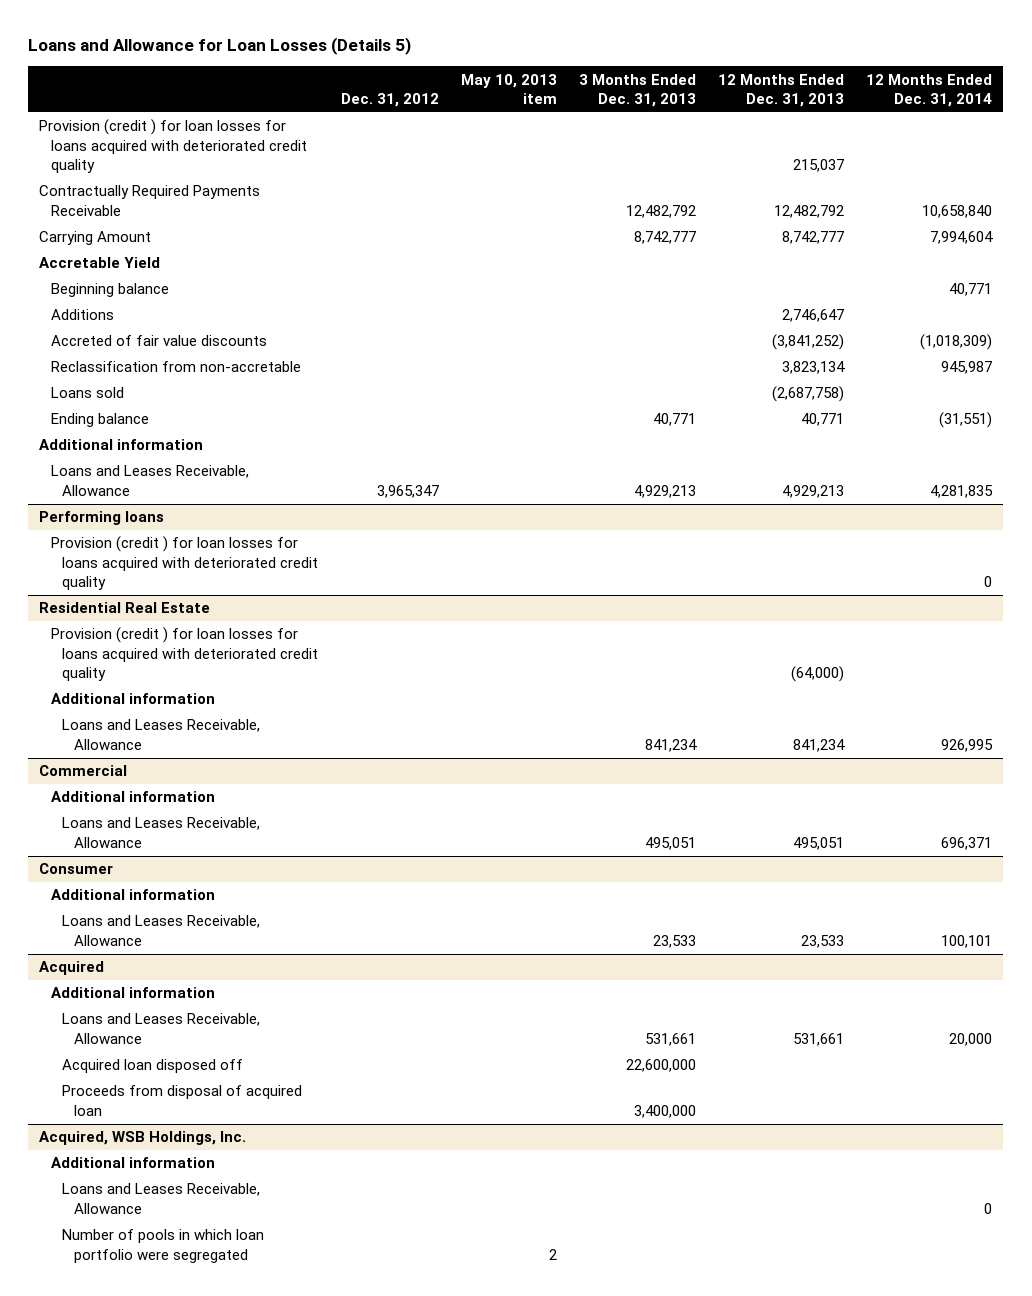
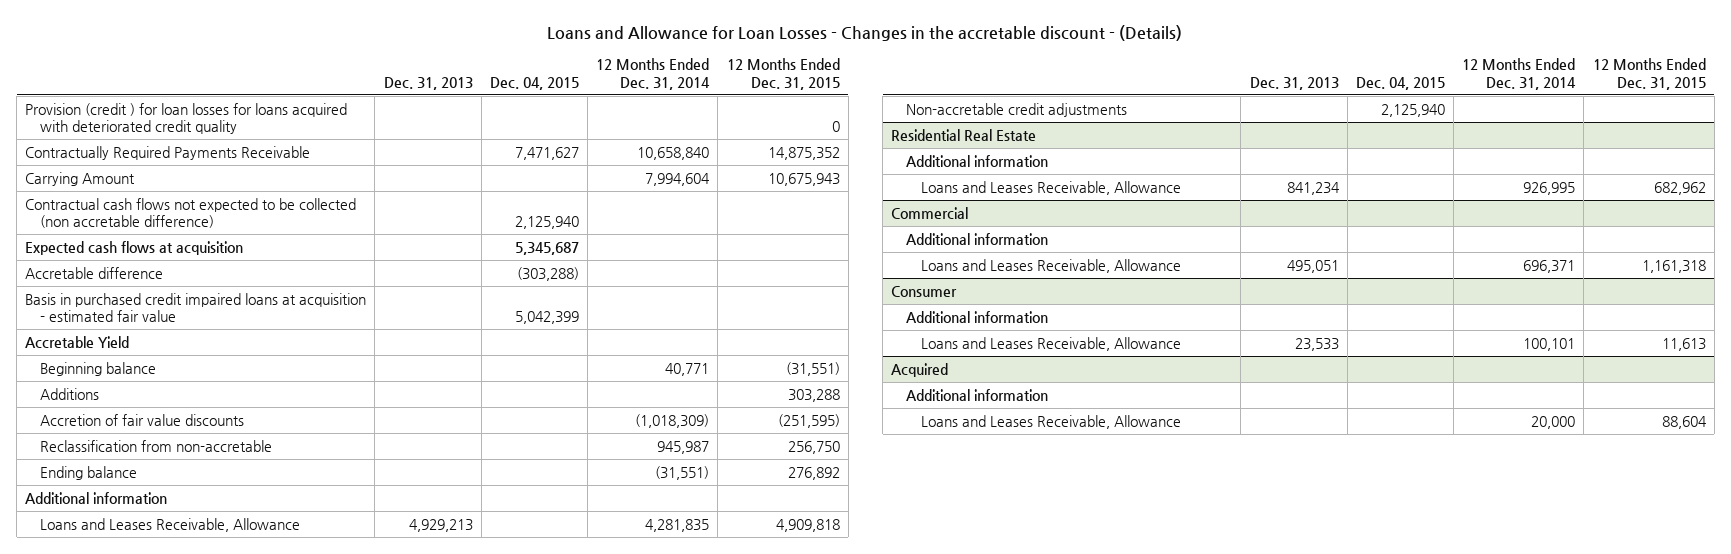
- Loans and Allowance for Loan Losses (Details 5)
+ Loans and Allowance for Loan Losses - Changes in the accretable discount - (Details)
- | Dec. 31, 2012 | May 10, 2013 item | 3 Months Ended Dec. 31, 2013 | 12 Months Ended Dec. 31, 2013 | 12 Months Ended Dec. 31, 2014
+ | Dec. 31, 2013 | Dec. 04, 2015 | 12 Months Ended Dec. 31, 2014 | 12 Months Ended Dec. 31, 2015
+ Contractual cash flows not expected to be collected (non accretable difference) | | 2,125,940 | |
+ Expected cash flows at acquisition | | 5,345,687 | |
+ Accretable difference | | (303,288) | |
+ Basis in purchased credit impaired loans at acquisition - estimated fair value | | 5,042,399 | |
- Accreted of fair value discounts | | | | (3,841,252) | (1,018,309)
+ Accretion of fair value discounts | | | (1,018,309) | (251,595)
- Loans sold | | | | (2,687,758) |
- Performing loans
- Provision (credit ) for loan losses for loans acquired with deteriorated credit quality | | | | | 0
+ Non-accretable credit adjustments | | 2,125,940 | |
@ Residential Real Estate
- Provision (credit ) for loan losses for loans acquired with deteriorated credit quality | | | | (64,000) |
@ Acquired
- Acquired loan disposed off | | | 22,600,000 | |
- Proceeds from disposal of acquired loan | | | 3,400,000 | |
- Acquired, WSB Holdings, Inc.
- Additional information
- Loans and Leases Receivable, Allowance | | | | | 0
- Number of pools in which loan portfolio were segregated | | 2 | | |

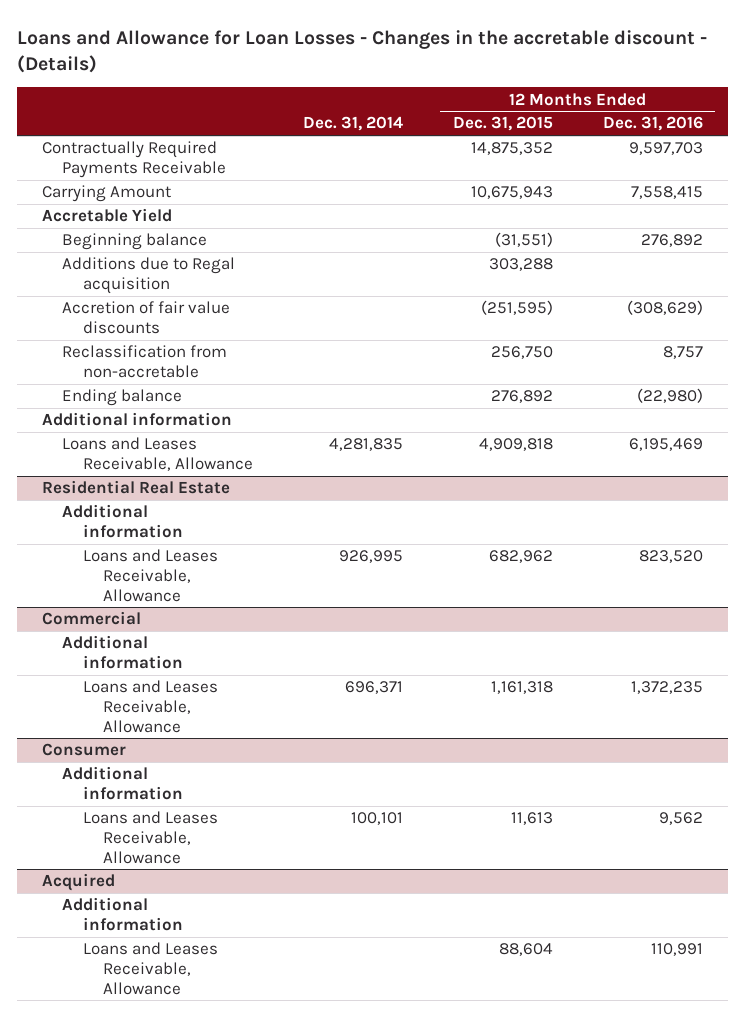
- | Dec. 31, 2013 | Dec. 04, 2015 | 12 Months Ended Dec. 31, 2014 | 12 Months Ended Dec. 31, 2015
+ | Dec. 31, 2014 | 12 Months Ended Dec. 31, 2015 | 12 Months Ended Dec. 31, 2016
- Provision (credit ) for loan losses for loans acquired with deteriorated credit quality | | | | 0
- Contractual cash flows not expected to be collected (non accretable difference) | | 2,125,940 | |
- Expected cash flows at acquisition | | 5,345,687 | |
- Accretable difference | | (303,288) | |
- Basis in purchased credit impaired loans at acquisition - estimated fair value | | 5,042,399 | |
- Additions | | | | 303,288
+ Additions due to Regal acquisition | | 303,288 |
- Non-accretable credit adjustments | | 2,125,940 | |

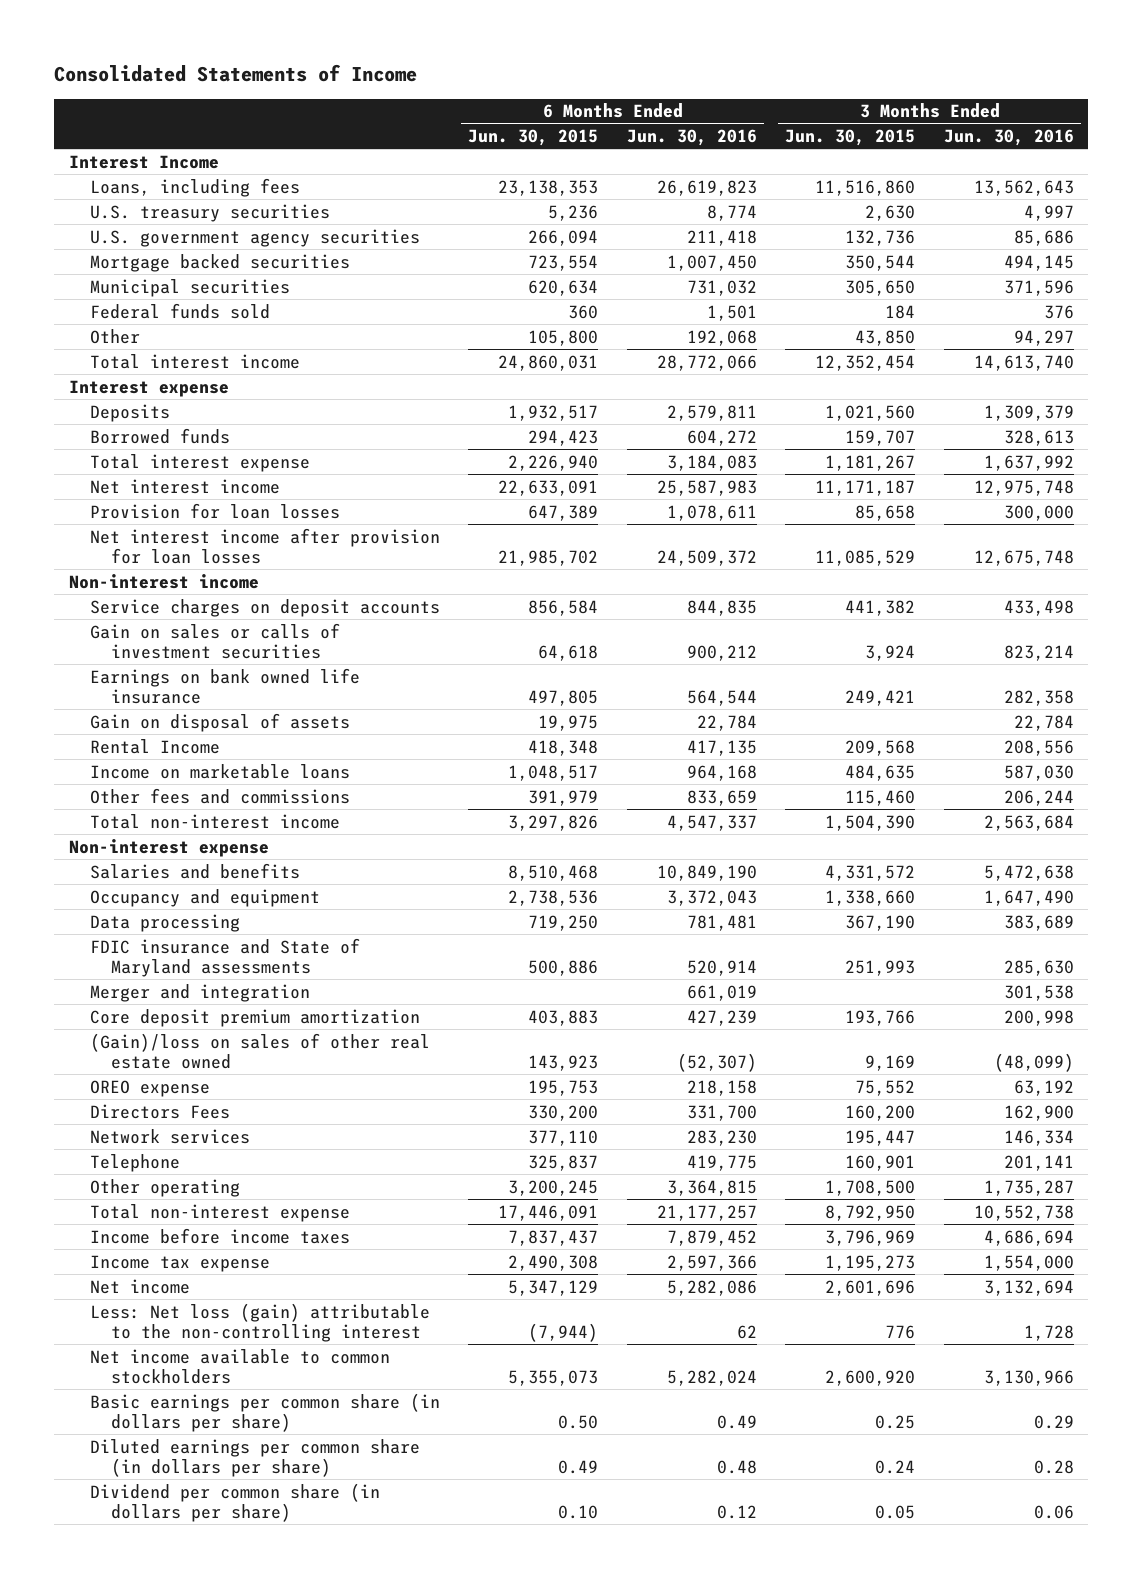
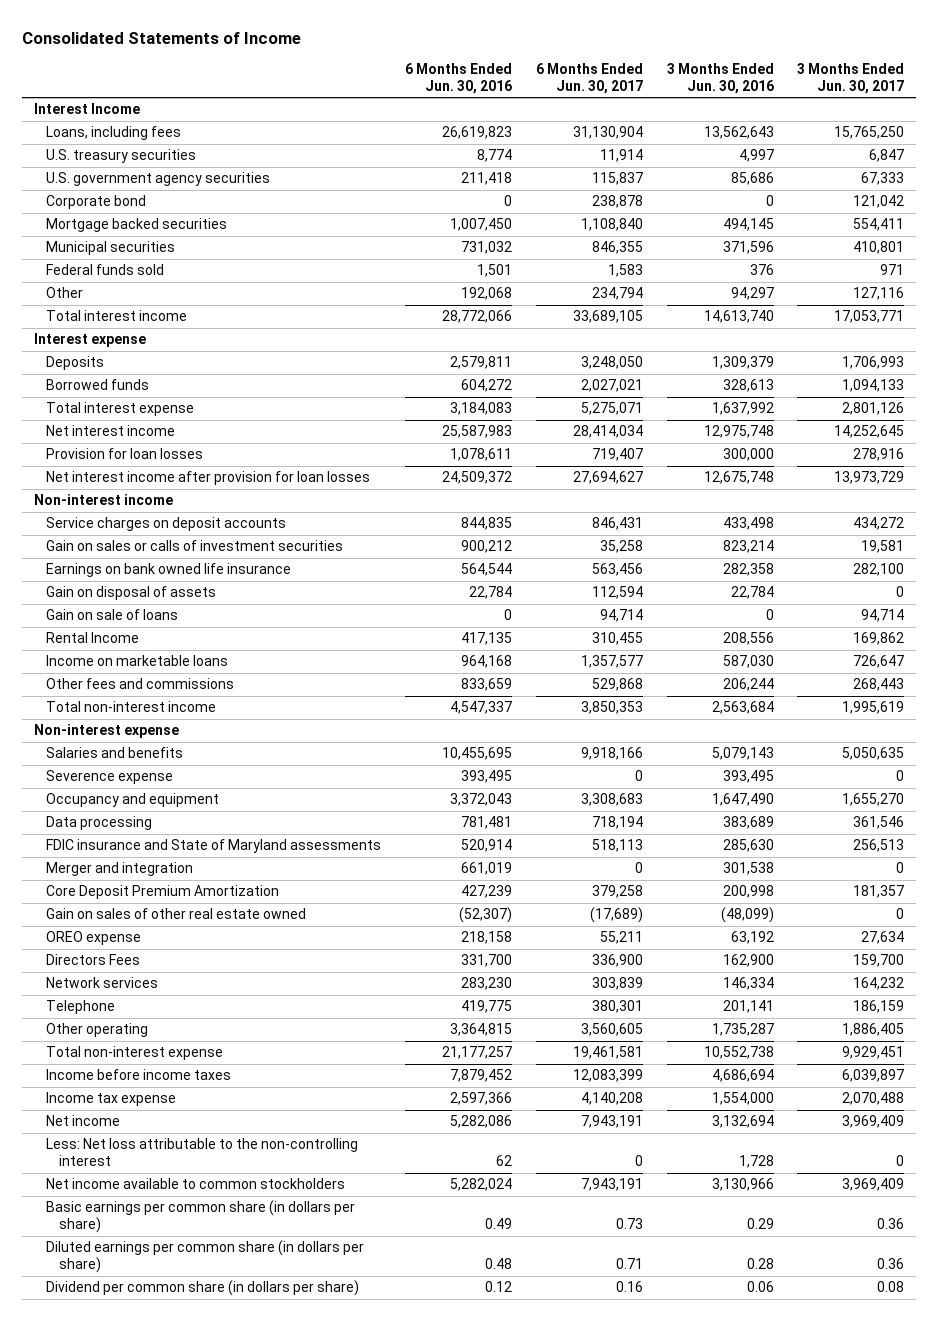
- | 6 Months Ended Jun. 30, 2015 | 6 Months Ended Jun. 30, 2016 | 3 Months Ended Jun. 30, 2015 | 3 Months Ended Jun. 30, 2016
+ | 6 Months Ended Jun. 30, 2016 | 6 Months Ended Jun. 30, 2017 | 3 Months Ended Jun. 30, 2016 | 3 Months Ended Jun. 30, 2017
+ Corporate bond | 0 | 238,878 | 0 | 121,042
+ Gain on sale of loans | 0 | 94,714 | 0 | 94,714
- Salaries and benefits | 8,510,468 | 10,849,190 | 4,331,572 | 5,472,638
+ Salaries and benefits | 10,455,695 | 9,918,166 | 5,079,143 | 5,050,635
+ Severence expense | 393,495 | 0 | 393,495 | 0
- Core deposit premium amortization | 403,883 | 427,239 | 193,766 | 200,998
- (Gain)/loss on sales of other real estate owned | 143,923 | (52,307) | 9,169 | (48,099)
+ Core Deposit Premium Amortization | 427,239 | 379,258 | 200,998 | 181,357
+ Gain on sales of other real estate owned | (52,307) | (17,689) | (48,099) | 0
- Less: Net loss (gain) attributable to the non-controlling interest | (7,944) | 62 | 776 | 1,728
+ Less: Net loss attributable to the non-controlling interest | 62 | 0 | 1,728 | 0

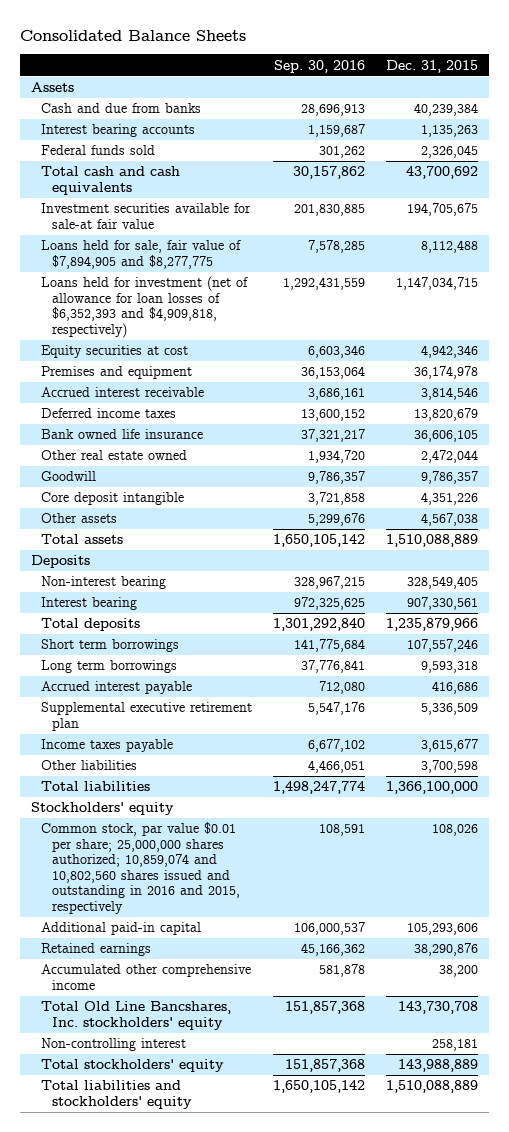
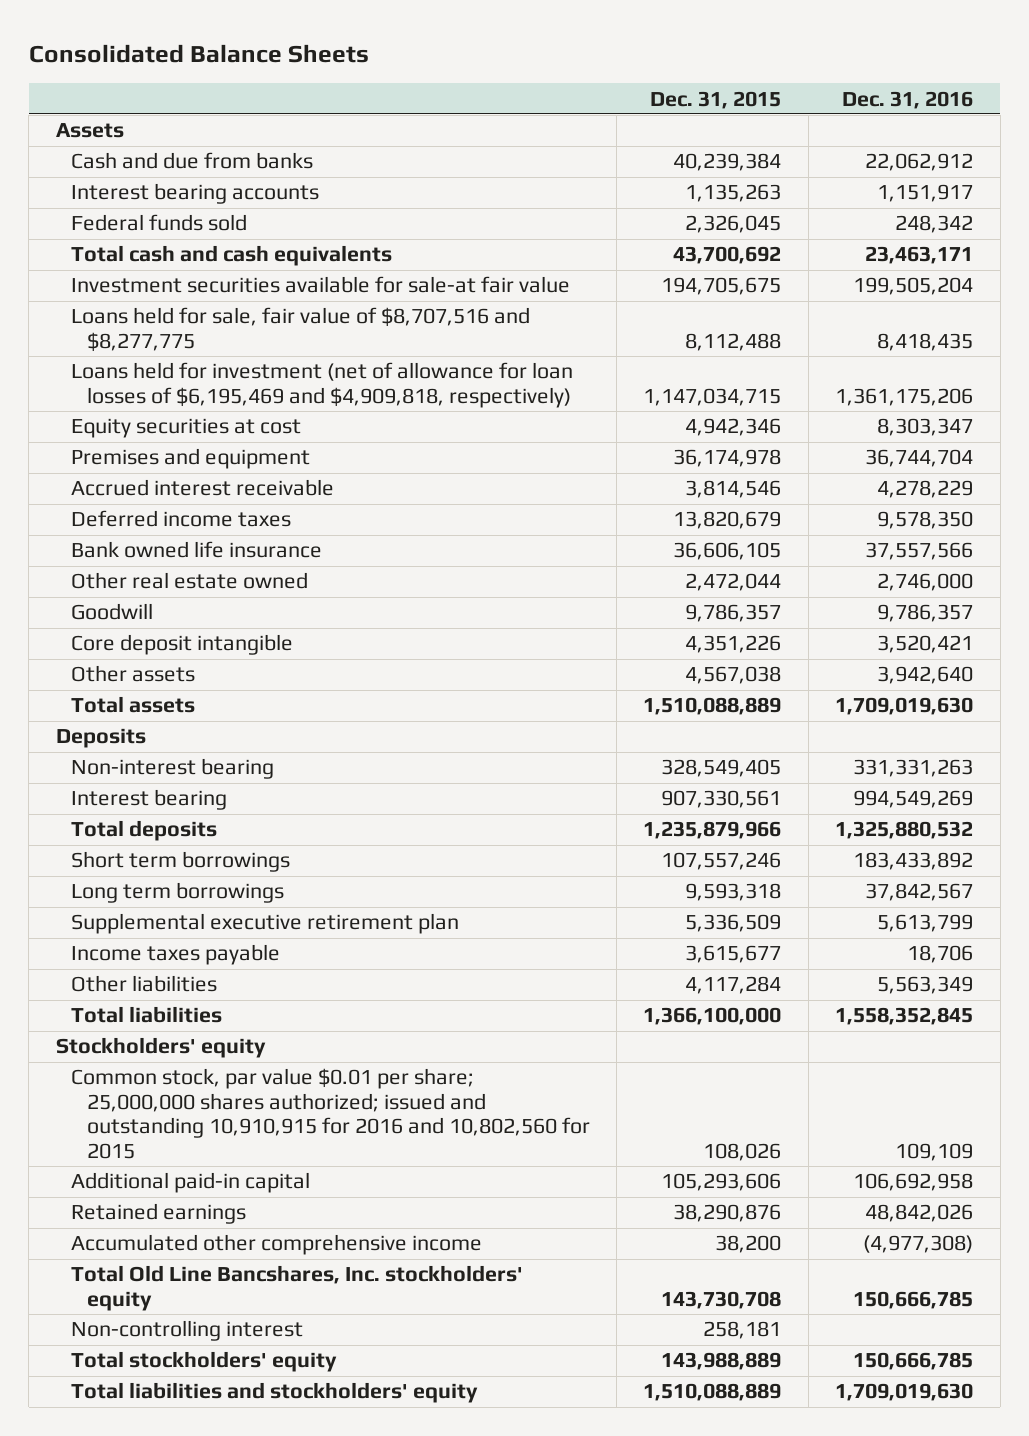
- | Sep. 30, 2016 | Dec. 31, 2015
+ | Dec. 31, 2015 | Dec. 31, 2016
- Loans held for sale, fair value of $7,894,905 and $8,277,775 | 7,578,285 | 8,112,488
- Loans held for investment (net of allowance for loan losses of $6,352,393 and $4,909,818, respectively) | 1,292,431,559 | 1,147,034,715
+ Loans held for sale, fair value of $8,707,516 and $8,277,775 | 8,112,488 | 8,418,435
+ Loans held for investment (net of allowance for loan losses of $6,195,469 and $4,909,818, respectively) | 1,147,034,715 | 1,361,175,206
- Accrued interest payable | 712,080 | 416,686
- Other liabilities | 4,466,051 | 3,700,598
+ Other liabilities | 4,117,284 | 5,563,349
- Common stock, par value $0.01 per share; 25,000,000 shares authorized; 10,859,074 and 10,802,560 shares issued and outstanding in 2016 and 2015, respectively | 108,591 | 108,026
+ Common stock, par value $0.01 per share; 25,000,000 shares authorized; issued and outstanding 10,910,915 for 2016 and 10,802,560 for 2015 | 108,026 | 109,109

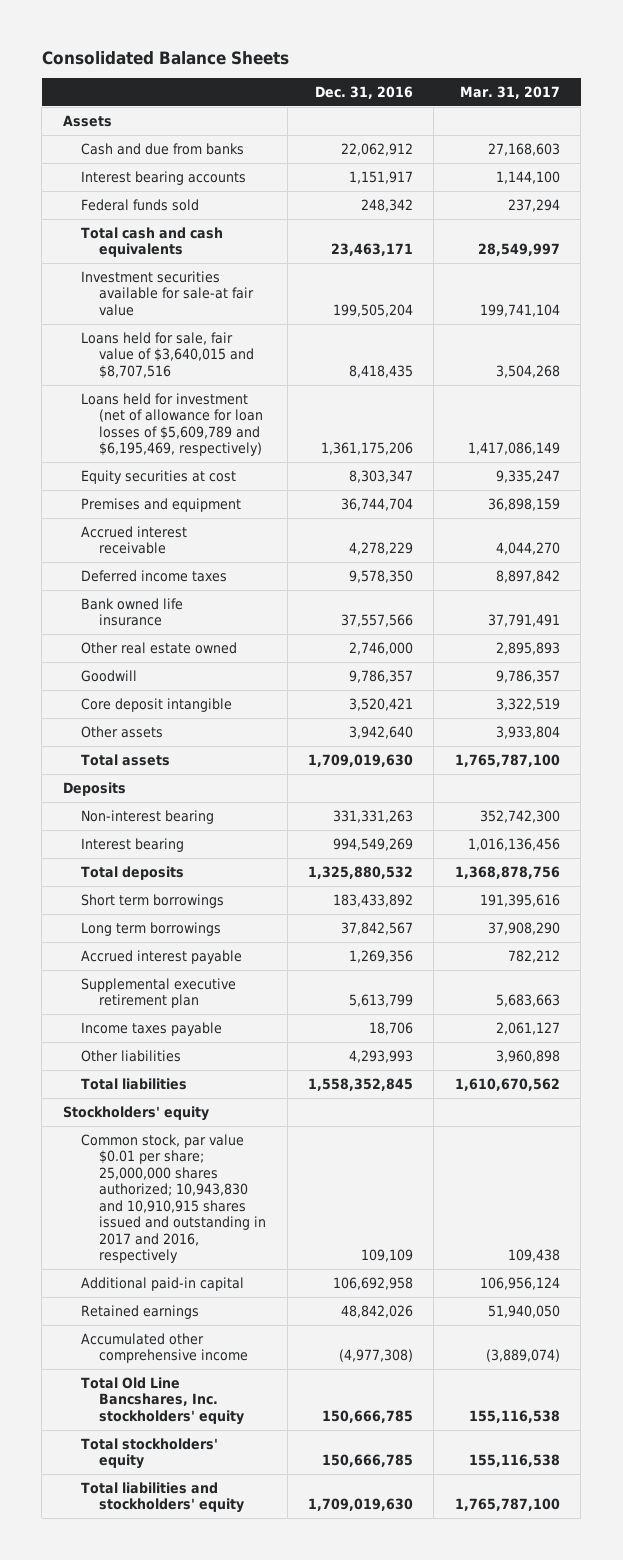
- | Dec. 31, 2015 | Dec. 31, 2016
+ | Dec. 31, 2016 | Mar. 31, 2017
- Loans held for sale, fair value of $8,707,516 and $8,277,775 | 8,112,488 | 8,418,435
- Loans held for investment (net of allowance for loan losses of $6,195,469 and $4,909,818, respectively) | 1,147,034,715 | 1,361,175,206
+ Loans held for sale, fair value of $3,640,015 and $8,707,516 | 8,418,435 | 3,504,268
+ Loans held for investment (net of allowance for loan losses of $5,609,789 and $6,195,469, respectively) | 1,361,175,206 | 1,417,086,149
+ Accrued interest payable | 1,269,356 | 782,212
- Other liabilities | 4,117,284 | 5,563,349
+ Other liabilities | 4,293,993 | 3,960,898
- Common stock, par value $0.01 per share; 25,000,000 shares authorized; issued and outstanding 10,910,915 for 2016 and 10,802,560 for 2015 | 108,026 | 109,109
+ Common stock, par value $0.01 per share; 25,000,000 shares authorized; 10,943,830 and 10,910,915 shares issued and outstanding in 2017 and 2016, respectively | 109,109 | 109,438
- Non-controlling interest | 258,181 |

